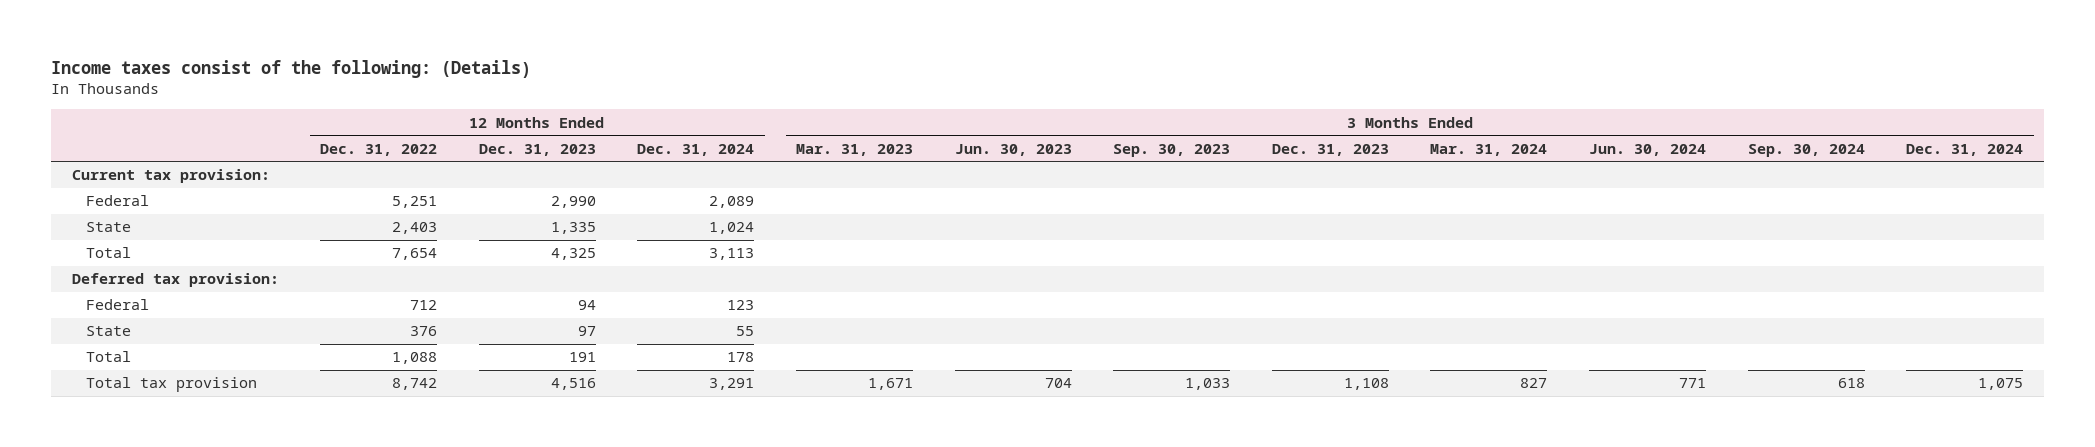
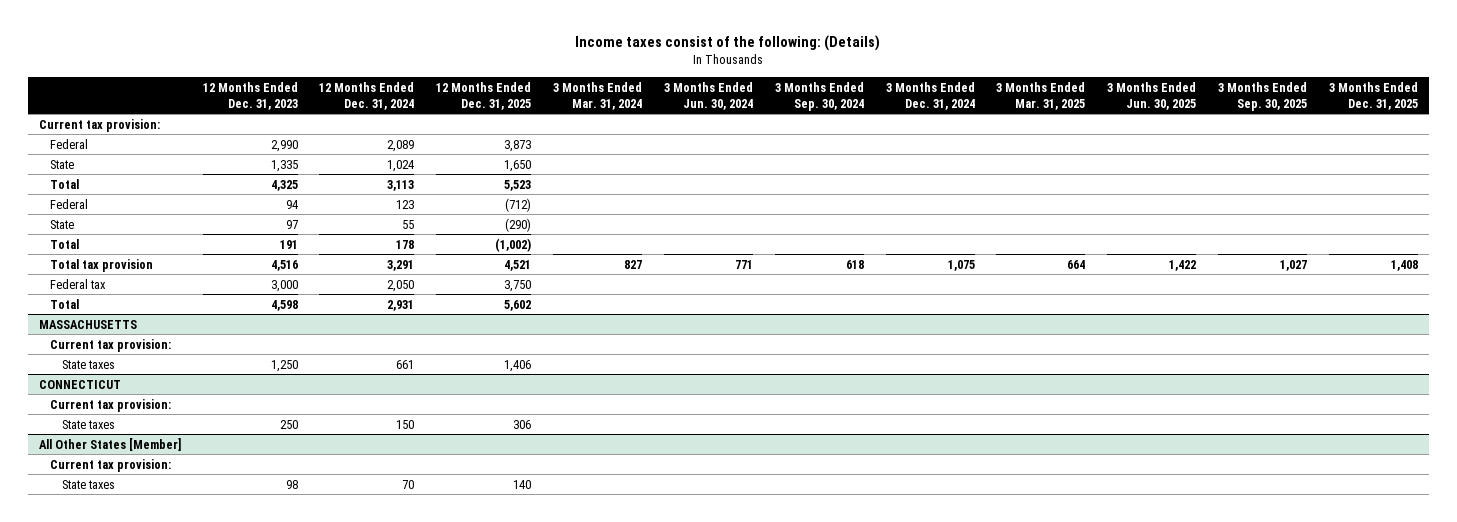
- | 12 Months Ended Dec. 31, 2022 | 12 Months Ended Dec. 31, 2023 | 12 Months Ended Dec. 31, 2024 | 3 Months Ended Mar. 31, 2023 | 3 Months Ended Jun. 30, 2023 | 3 Months Ended Sep. 30, 2023 | 3 Months Ended Dec. 31, 2023 | 3 Months Ended Mar. 31, 2024 | 3 Months Ended Jun. 30, 2024 | 3 Months Ended Sep. 30, 2024 | 3 Months Ended Dec. 31, 2024
+ | 12 Months Ended Dec. 31, 2023 | 12 Months Ended Dec. 31, 2024 | 12 Months Ended Dec. 31, 2025 | 3 Months Ended Mar. 31, 2024 | 3 Months Ended Jun. 30, 2024 | 3 Months Ended Sep. 30, 2024 | 3 Months Ended Dec. 31, 2024 | 3 Months Ended Mar. 31, 2025 | 3 Months Ended Jun. 30, 2025 | 3 Months Ended Sep. 30, 2025 | 3 Months Ended Dec. 31, 2025
- Deferred tax provision:
+ Federal tax | 3,000 | 2,050 | 3,750 | | | | | | | |
+ Total | 4,598 | 2,931 | 5,602 | | | | | | | |
+ MASSACHUSETTS
+ Current tax provision:
+ State taxes | 1,250 | 661 | 1,406 | | | | | | | |
+ CONNECTICUT
+ Current tax provision:
+ State taxes | 250 | 150 | 306 | | | | | | | |
+ All Other States [Member]
+ Current tax provision:
+ State taxes | 98 | 70 | 140 | | | | | | | |

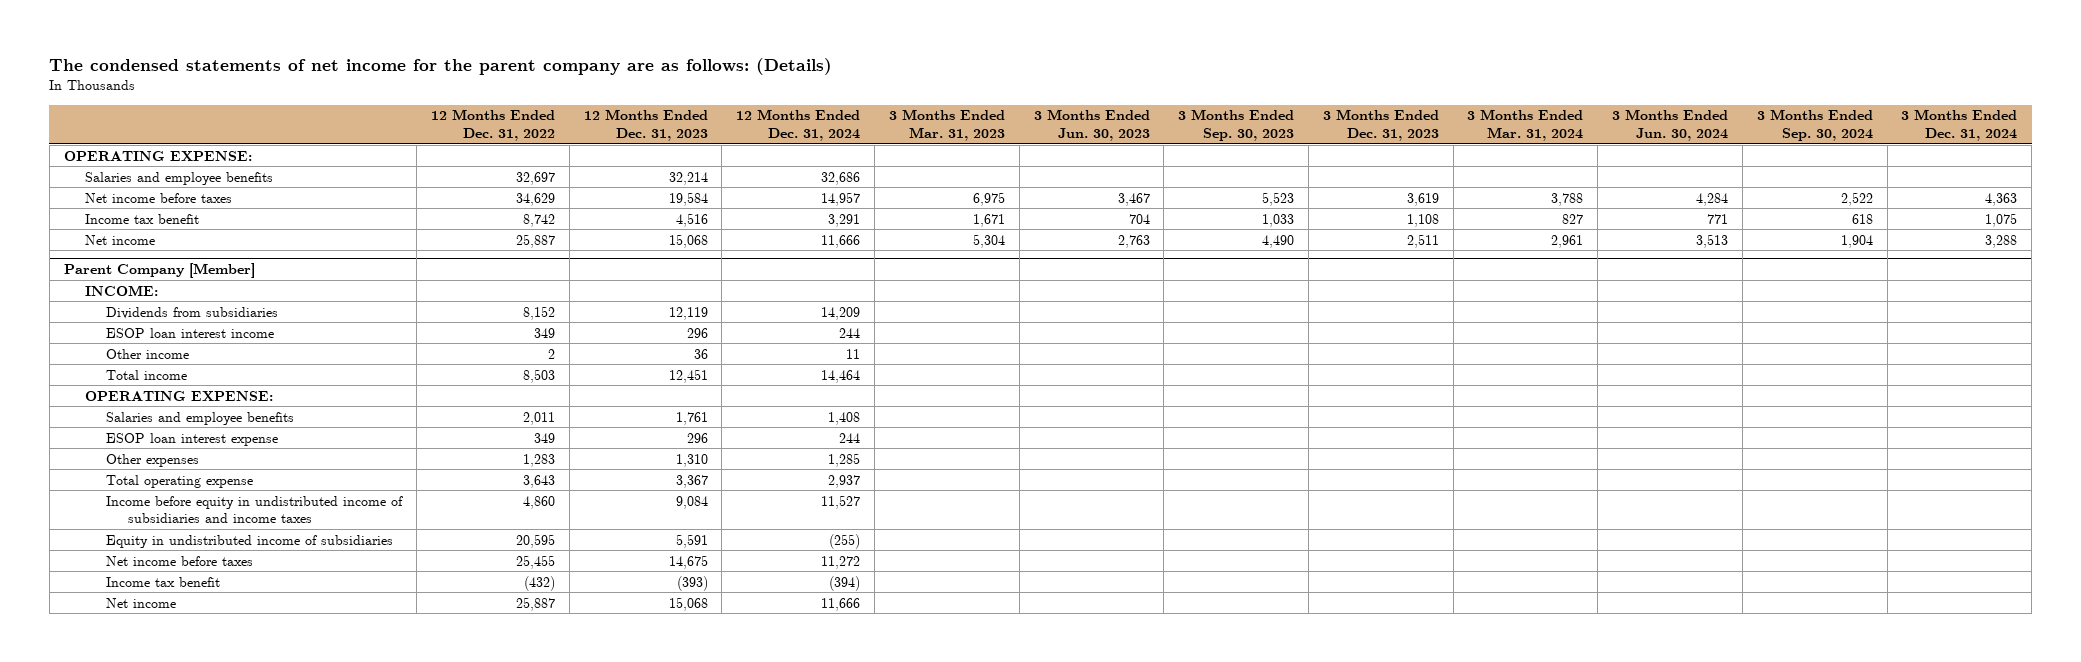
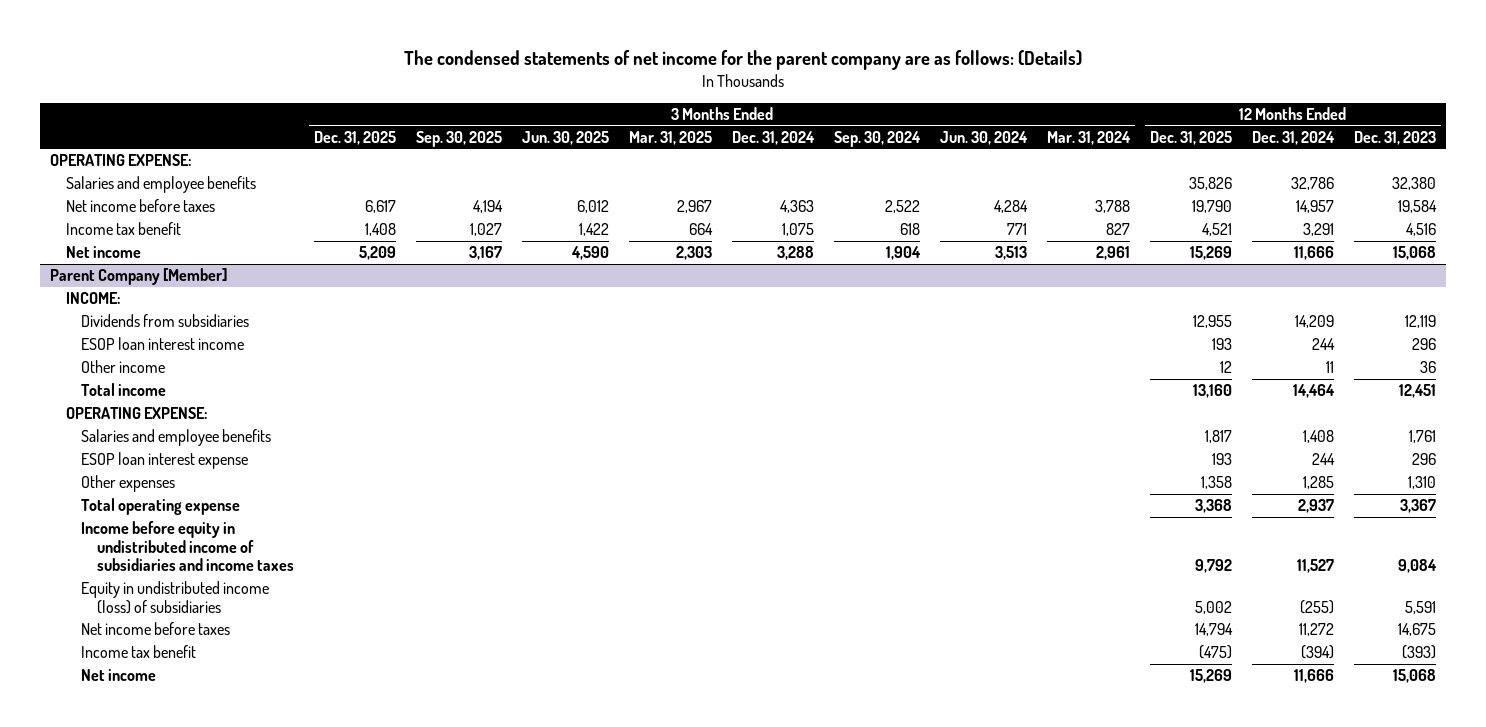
- | 12 Months Ended Dec. 31, 2022 | 12 Months Ended Dec. 31, 2023 | 12 Months Ended Dec. 31, 2024 | 3 Months Ended Mar. 31, 2023 | 3 Months Ended Jun. 30, 2023 | 3 Months Ended Sep. 30, 2023 | 3 Months Ended Dec. 31, 2023 | 3 Months Ended Mar. 31, 2024 | 3 Months Ended Jun. 30, 2024 | 3 Months Ended Sep. 30, 2024 | 3 Months Ended Dec. 31, 2024
+ | 3 Months Ended Dec. 31, 2025 | 3 Months Ended Sep. 30, 2025 | 3 Months Ended Jun. 30, 2025 | 3 Months Ended Mar. 31, 2025 | 3 Months Ended Dec. 31, 2024 | 3 Months Ended Sep. 30, 2024 | 3 Months Ended Jun. 30, 2024 | 3 Months Ended Mar. 31, 2024 | 12 Months Ended Dec. 31, 2025 | 12 Months Ended Dec. 31, 2024 | 12 Months Ended Dec. 31, 2023
- Salaries and employee benefits | 32,697 | 32,214 | 32,686 | | | | | | | |
+ Salaries and employee benefits | | | | | | | | | 35,826 | 32,786 | 32,380
@ Parent Company [Member]
- Equity in undistributed income of subsidiaries | 20,595 | 5,591 | (255) | | | | | | | |
+ Equity in undistributed income (loss) of subsidiaries | | | | | | | | | 5,002 | (255) | 5,591

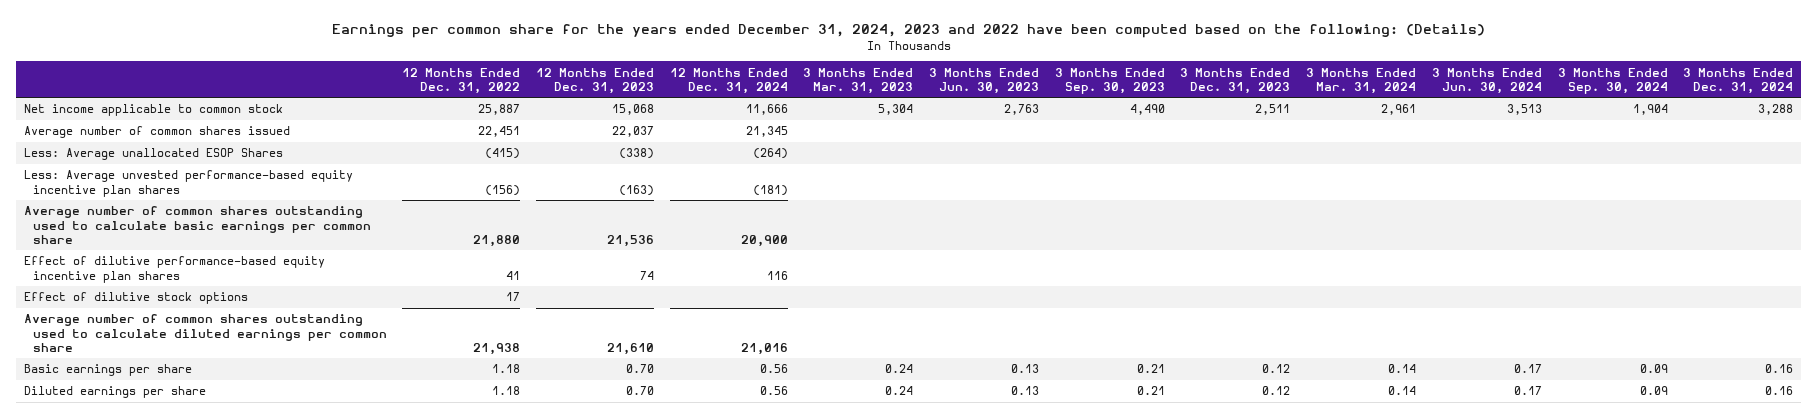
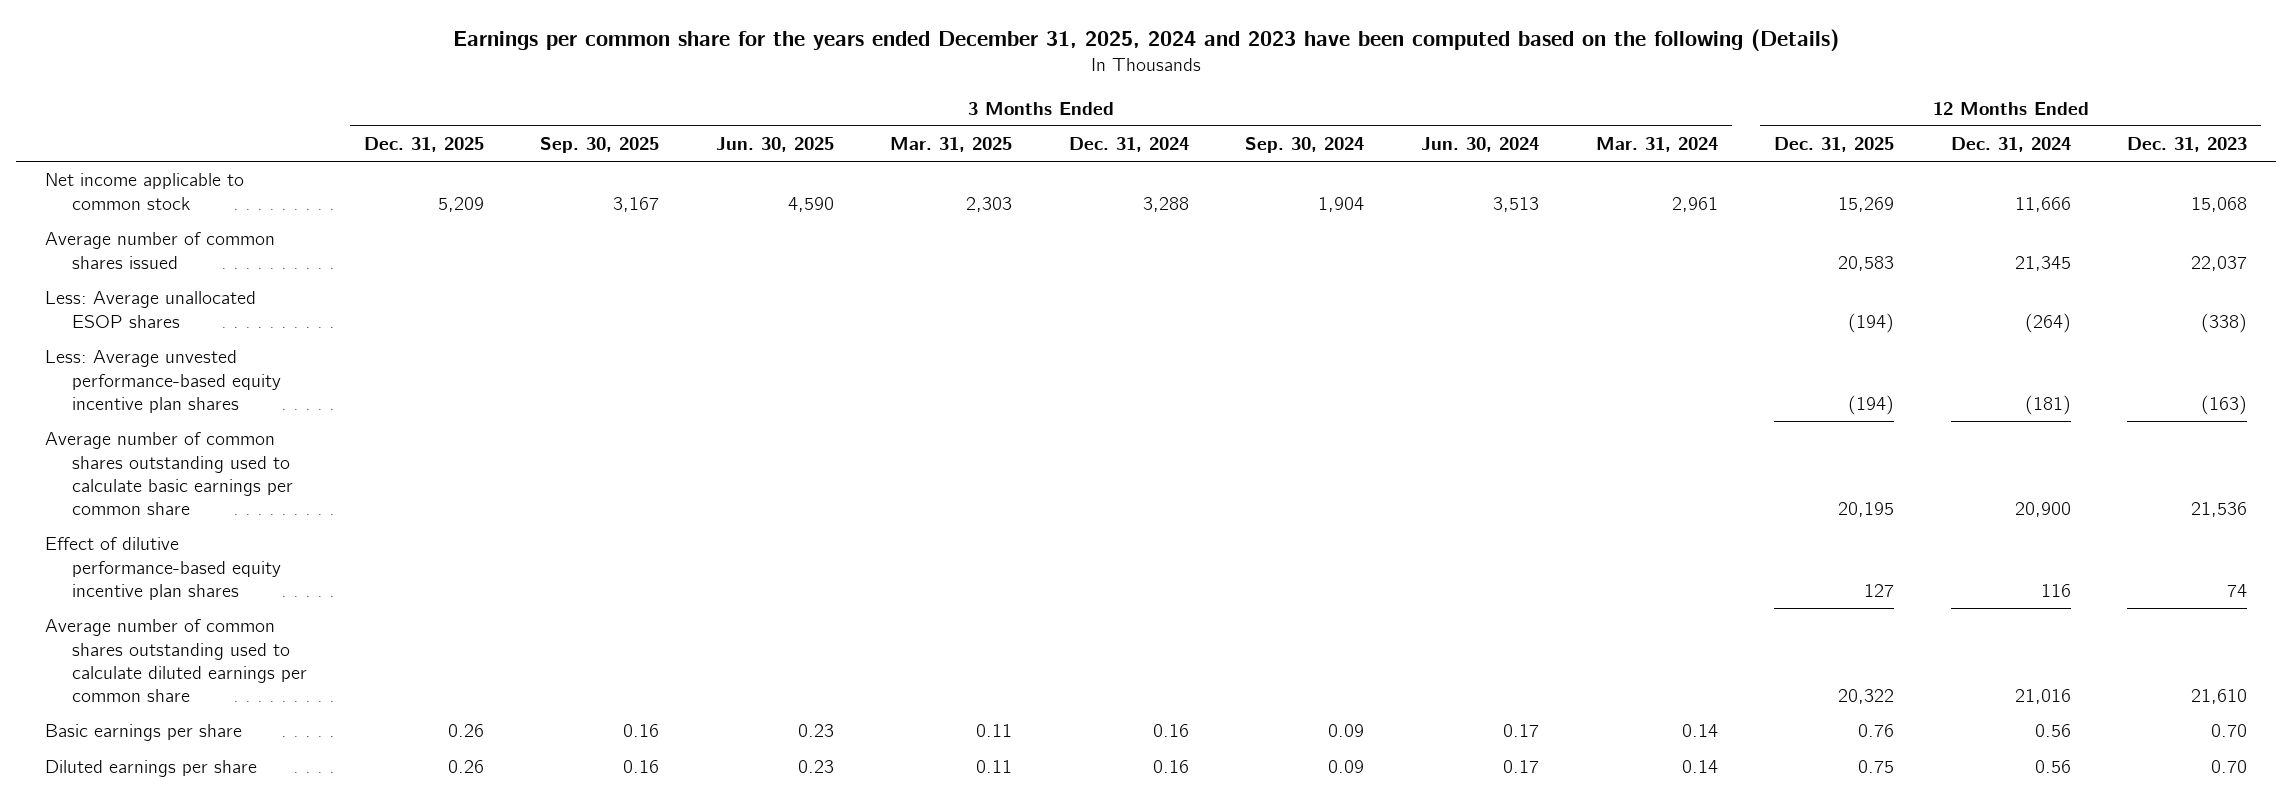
- Earnings per common share for the years ended December 31, 2024, 2023 and 2022 have been computed based on the following: (Details)
+ Earnings per common share for the years ended December 31, 2025, 2024 and 2023 have been computed based on the following (Details)
- | 12 Months Ended Dec. 31, 2022 | 12 Months Ended Dec. 31, 2023 | 12 Months Ended Dec. 31, 2024 | 3 Months Ended Mar. 31, 2023 | 3 Months Ended Jun. 30, 2023 | 3 Months Ended Sep. 30, 2023 | 3 Months Ended Dec. 31, 2023 | 3 Months Ended Mar. 31, 2024 | 3 Months Ended Jun. 30, 2024 | 3 Months Ended Sep. 30, 2024 | 3 Months Ended Dec. 31, 2024
+ | 3 Months Ended Dec. 31, 2025 | 3 Months Ended Sep. 30, 2025 | 3 Months Ended Jun. 30, 2025 | 3 Months Ended Mar. 31, 2025 | 3 Months Ended Dec. 31, 2024 | 3 Months Ended Sep. 30, 2024 | 3 Months Ended Jun. 30, 2024 | 3 Months Ended Mar. 31, 2024 | 12 Months Ended Dec. 31, 2025 | 12 Months Ended Dec. 31, 2024 | 12 Months Ended Dec. 31, 2023
- Less: Average unallocated ESOP Shares | (415) | (338) | (264) | | | | | | | |
+ Less: Average unallocated ESOP shares | | | | | | | | | (194) | (264) | (338)
- Effect of dilutive stock options | 17 | | | | | | | | | |

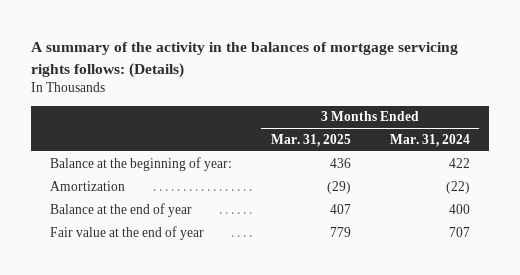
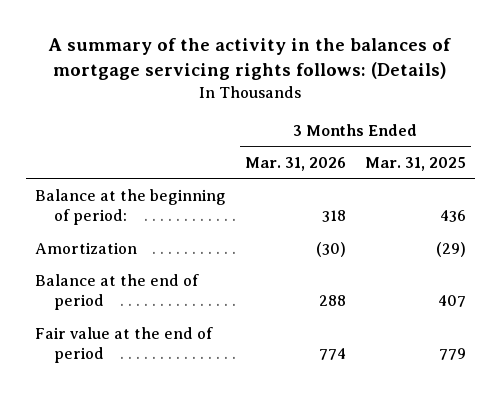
- | 3 Months Ended Mar. 31, 2025 | 3 Months Ended Mar. 31, 2024
+ | 3 Months Ended Mar. 31, 2026 | 3 Months Ended Mar. 31, 2025
- Balance at the beginning of year: | 436 | 422
+ Balance at the beginning of period: | 318 | 436
- Balance at the end of year | 407 | 400
- Fair value at the end of year | 779 | 707
+ Balance at the end of period | 288 | 407
+ Fair value at the end of period | 774 | 779

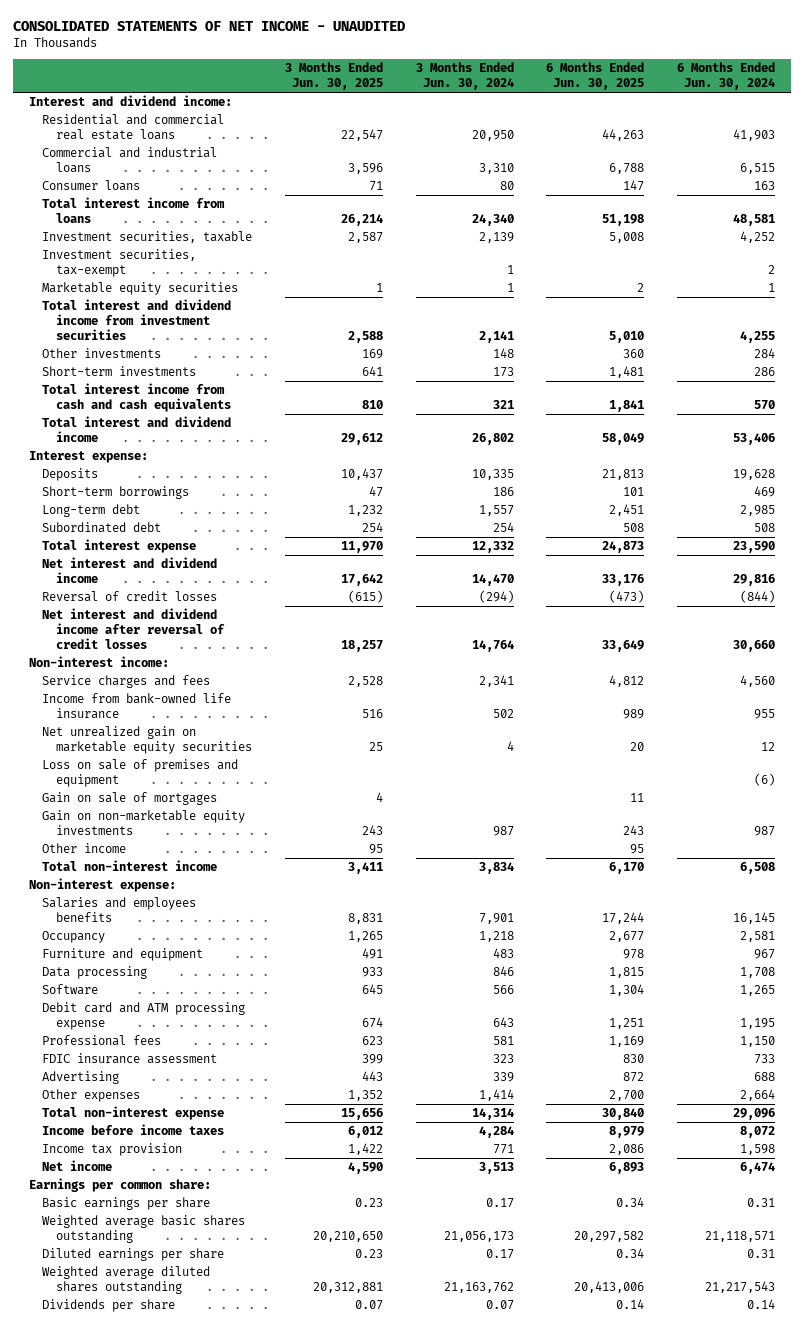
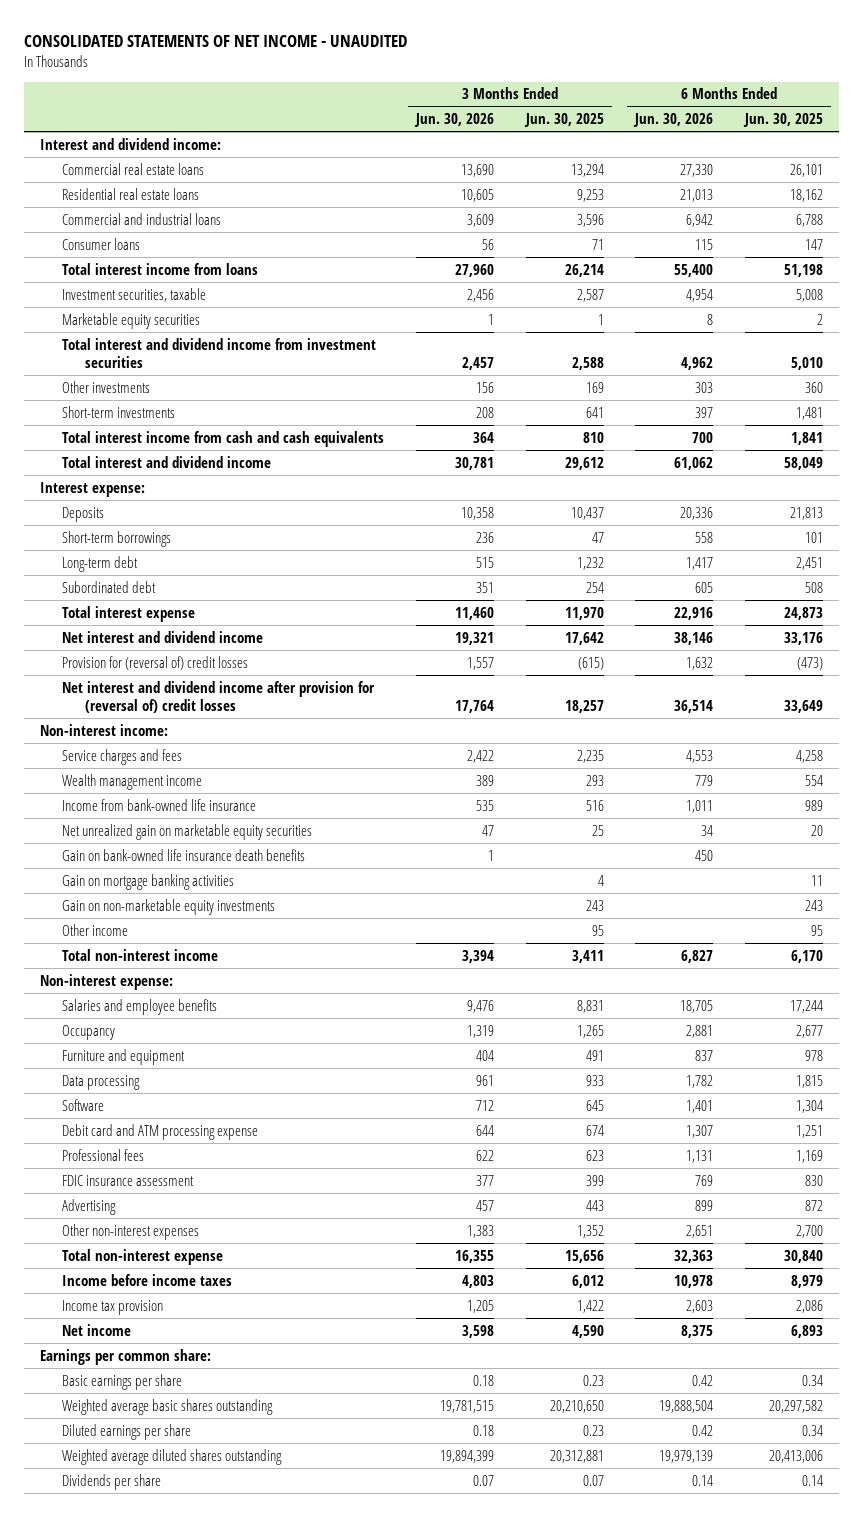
- | 3 Months Ended Jun. 30, 2025 | 3 Months Ended Jun. 30, 2024 | 6 Months Ended Jun. 30, 2025 | 6 Months Ended Jun. 30, 2024
+ | 3 Months Ended Jun. 30, 2026 | 3 Months Ended Jun. 30, 2025 | 6 Months Ended Jun. 30, 2026 | 6 Months Ended Jun. 30, 2025
- Residential and commercial real estate loans | 22,547 | 20,950 | 44,263 | 41,903
+ Commercial real estate loans | 13,690 | 13,294 | 27,330 | 26,101
+ Residential real estate loans | 10,605 | 9,253 | 21,013 | 18,162
- Investment securities, tax-exempt | | 1 | | 2
- Reversal of credit losses | (615) | (294) | (473) | (844)
- Net interest and dividend income after reversal of credit losses | 18,257 | 14,764 | 33,649 | 30,660
+ Provision for (reversal of) credit losses | 1,557 | (615) | 1,632 | (473)
+ Net interest and dividend income after provision for (reversal of) credit losses | 17,764 | 18,257 | 36,514 | 33,649
- Service charges and fees | 2,528 | 2,341 | 4,812 | 4,560
+ Service charges and fees | 2,422 | 2,235 | 4,553 | 4,258
+ Wealth management income | 389 | 293 | 779 | 554
- Loss on sale of premises and equipment | | | | (6)
- Gain on sale of mortgages | 4 | | 11 |
+ Gain on bank-owned life insurance death benefits | 1 | | 450 |
+ Gain on mortgage banking activities | | 4 | | 11
- Salaries and employees benefits | 8,831 | 7,901 | 17,244 | 16,145
+ Salaries and employee benefits | 9,476 | 8,831 | 18,705 | 17,244
- Other expenses | 1,352 | 1,414 | 2,700 | 2,664
+ Other non-interest expenses | 1,383 | 1,352 | 2,651 | 2,700

